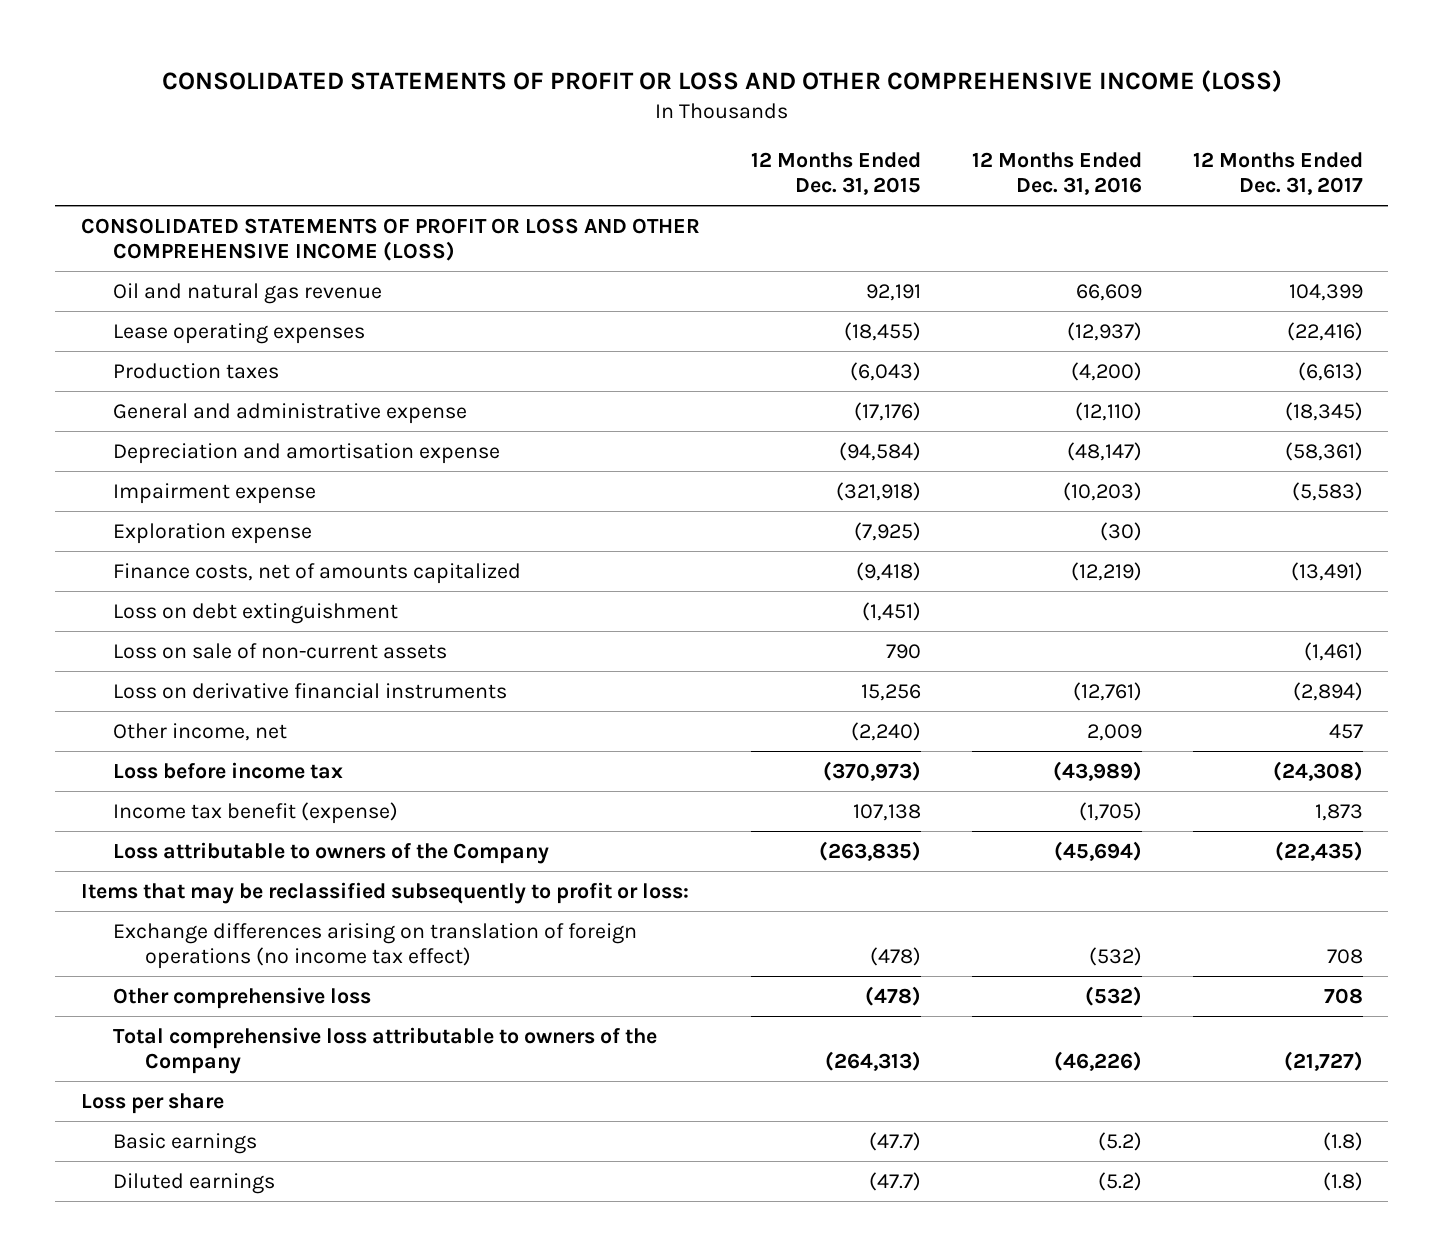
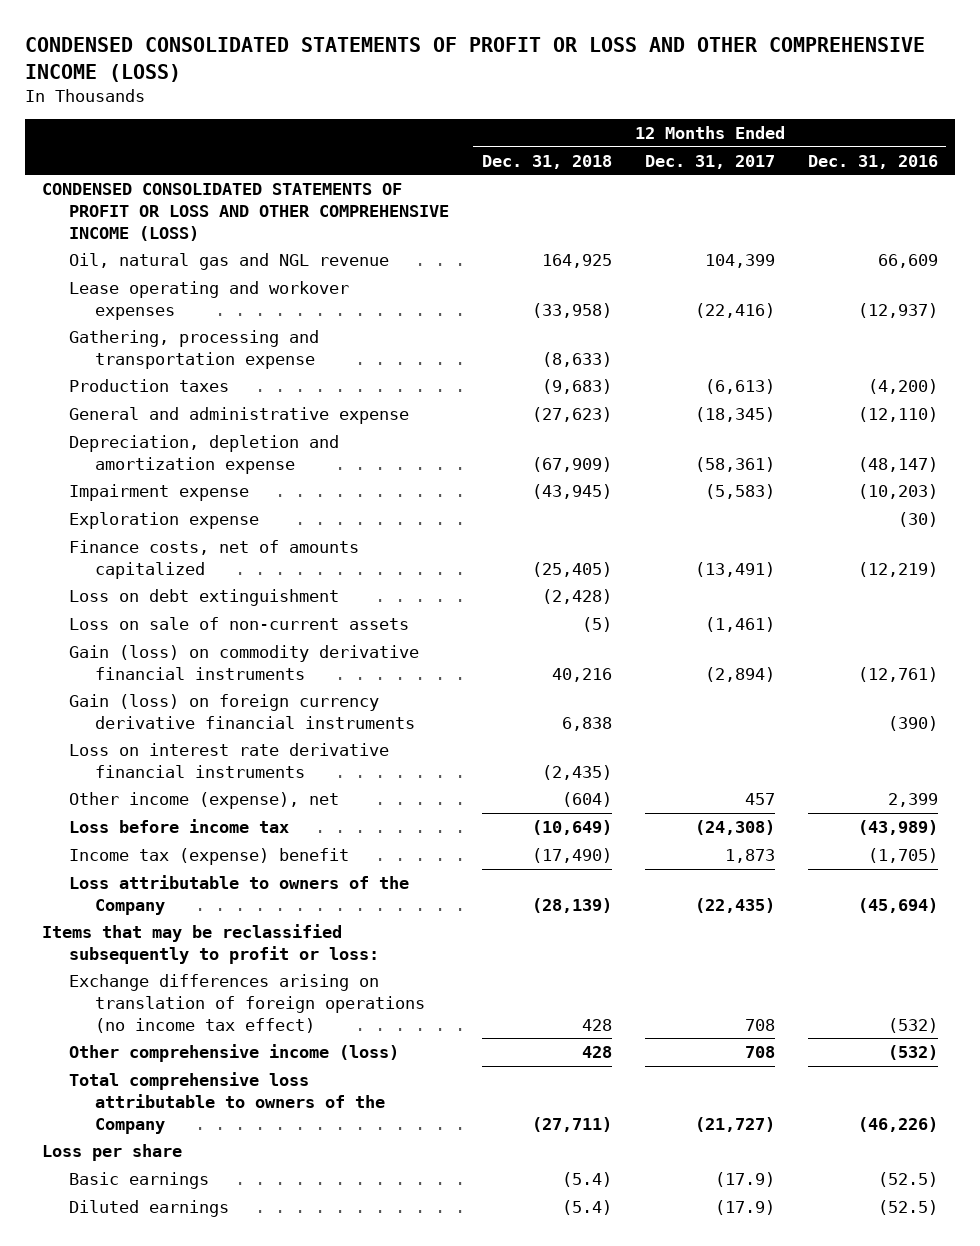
- CONSOLIDATED STATEMENTS OF PROFIT OR LOSS AND OTHER COMPREHENSIVE INCOME (LOSS)
+ CONDENSED CONSOLIDATED STATEMENTS OF PROFIT OR LOSS AND OTHER COMPREHENSIVE INCOME (LOSS)
- | 12 Months Ended Dec. 31, 2015 | 12 Months Ended Dec. 31, 2016 | 12 Months Ended Dec. 31, 2017
+ | 12 Months Ended Dec. 31, 2018 | 12 Months Ended Dec. 31, 2017 | 12 Months Ended Dec. 31, 2016
- CONSOLIDATED STATEMENTS OF PROFIT OR LOSS AND OTHER COMPREHENSIVE INCOME (LOSS)
- Oil and natural gas revenue | 92,191 | 66,609 | 104,399
- Lease operating expenses | (18,455) | (12,937) | (22,416)
+ CONDENSED CONSOLIDATED STATEMENTS OF PROFIT OR LOSS AND OTHER COMPREHENSIVE INCOME (LOSS)
+ Oil, natural gas and NGL revenue | 164,925 | 104,399 | 66,609
+ Lease operating and workover expenses | (33,958) | (22,416) | (12,937)
+ Gathering, processing and transportation expense | (8,633) | |
- Depreciation and amortisation expense | (94,584) | (48,147) | (58,361)
+ Depreciation, depletion and amortization expense | (67,909) | (58,361) | (48,147)
- Loss on derivative financial instruments | 15,256 | (12,761) | (2,894)
- Other income, net | (2,240) | 2,009 | 457
+ Gain (loss) on commodity derivative financial instruments | 40,216 | (2,894) | (12,761)
+ Gain (loss) on foreign currency derivative financial instruments | 6,838 | | (390)
+ Loss on interest rate derivative financial instruments | (2,435) | |
+ Other income (expense), net | (604) | 457 | 2,399
- Income tax benefit (expense) | 107,138 | (1,705) | 1,873
+ Income tax (expense) benefit | (17,490) | 1,873 | (1,705)
- Other comprehensive loss | (478) | (532) | 708
+ Other comprehensive income (loss) | 428 | 708 | (532)
- Basic earnings | (47.7) | (5.2) | (1.8)
- Diluted earnings | (47.7) | (5.2) | (1.8)
+ Basic earnings | (5.4) | (17.9) | (52.5)
+ Diluted earnings | (5.4) | (17.9) | (52.5)

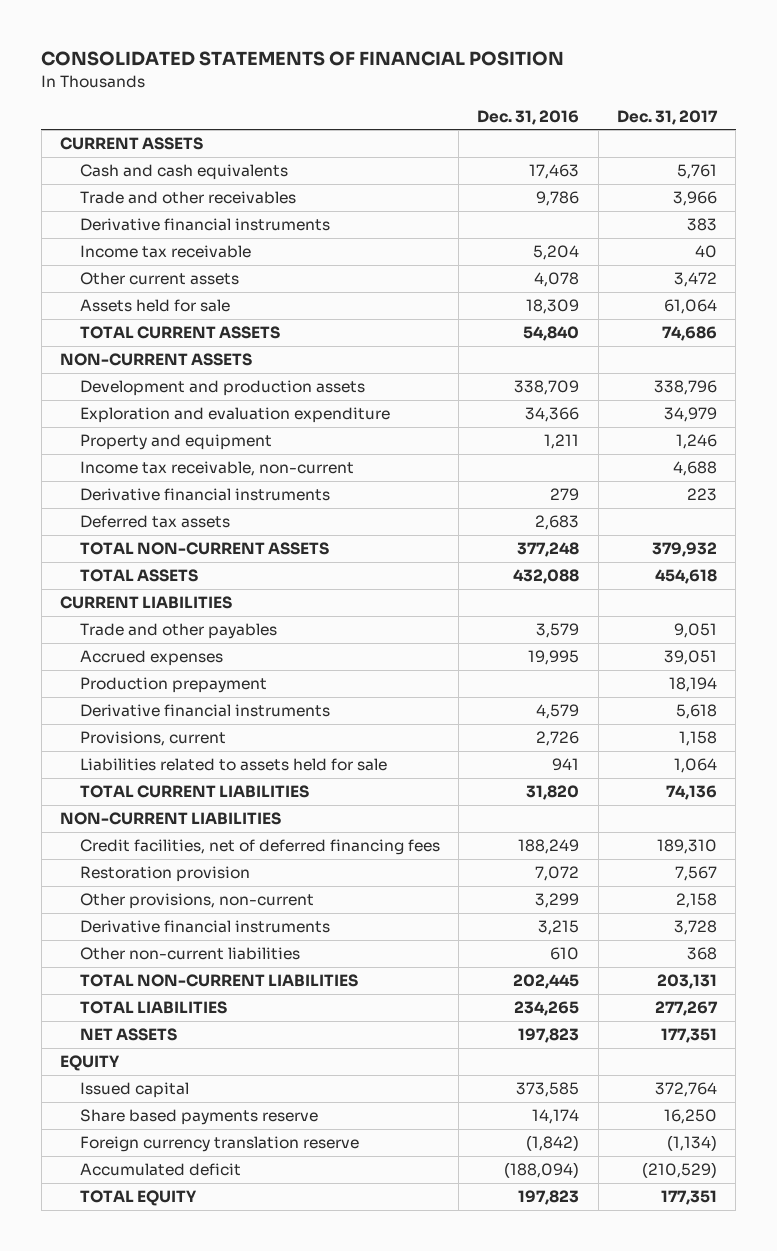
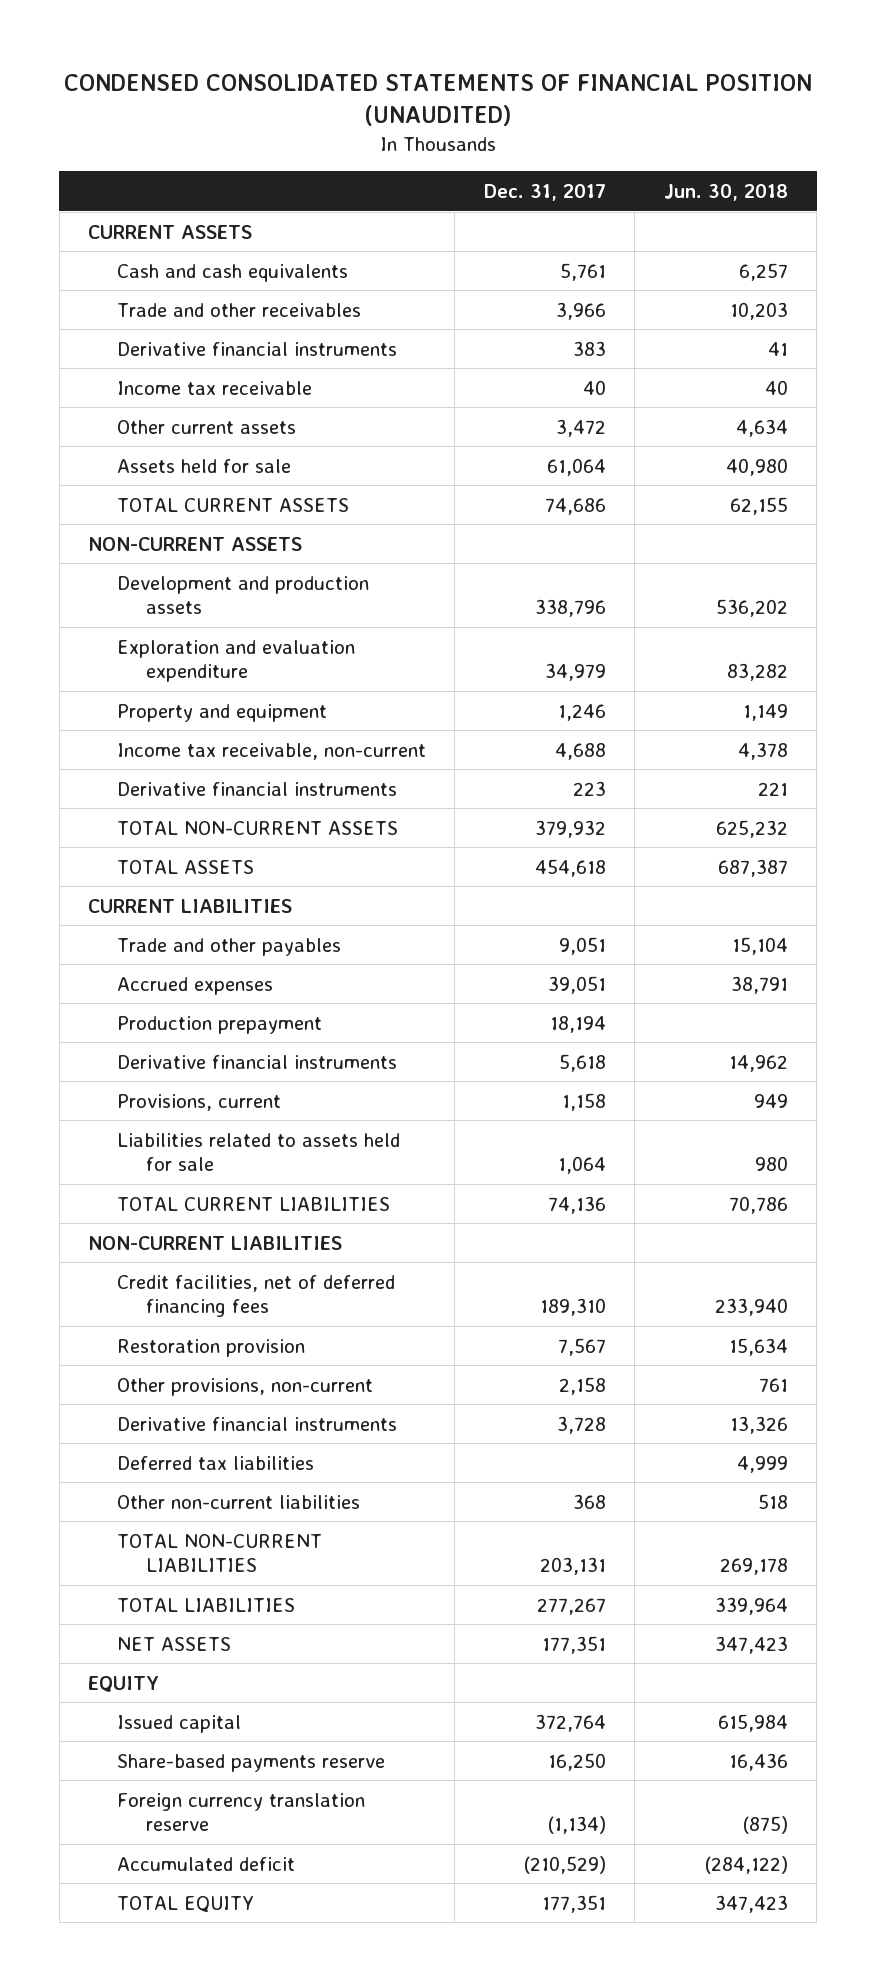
- CONSOLIDATED STATEMENTS OF FINANCIAL POSITION
+ CONDENSED CONSOLIDATED STATEMENTS OF FINANCIAL POSITION (UNAUDITED)
- | Dec. 31, 2016 | Dec. 31, 2017
+ | Dec. 31, 2017 | Jun. 30, 2018
- Deferred tax assets | 2,683 |
+ Deferred tax liabilities | | 4,999
- Share based payments reserve | 14,174 | 16,250
+ Share-based payments reserve | 16,250 | 16,436

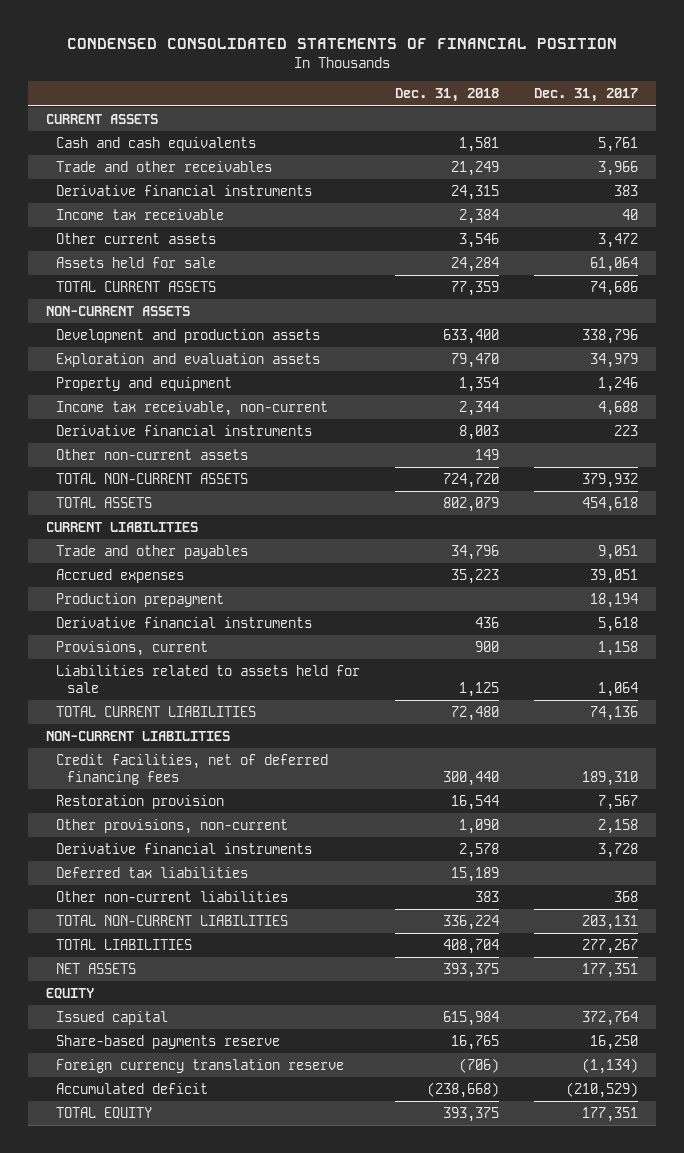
- CONDENSED CONSOLIDATED STATEMENTS OF FINANCIAL POSITION (UNAUDITED)
+ CONDENSED CONSOLIDATED STATEMENTS OF FINANCIAL POSITION
- | Dec. 31, 2017 | Jun. 30, 2018
+ | Dec. 31, 2018 | Dec. 31, 2017
- Exploration and evaluation expenditure | 34,979 | 83,282
+ Exploration and evaluation assets | 79,470 | 34,979
+ Other non-current assets | 149 |

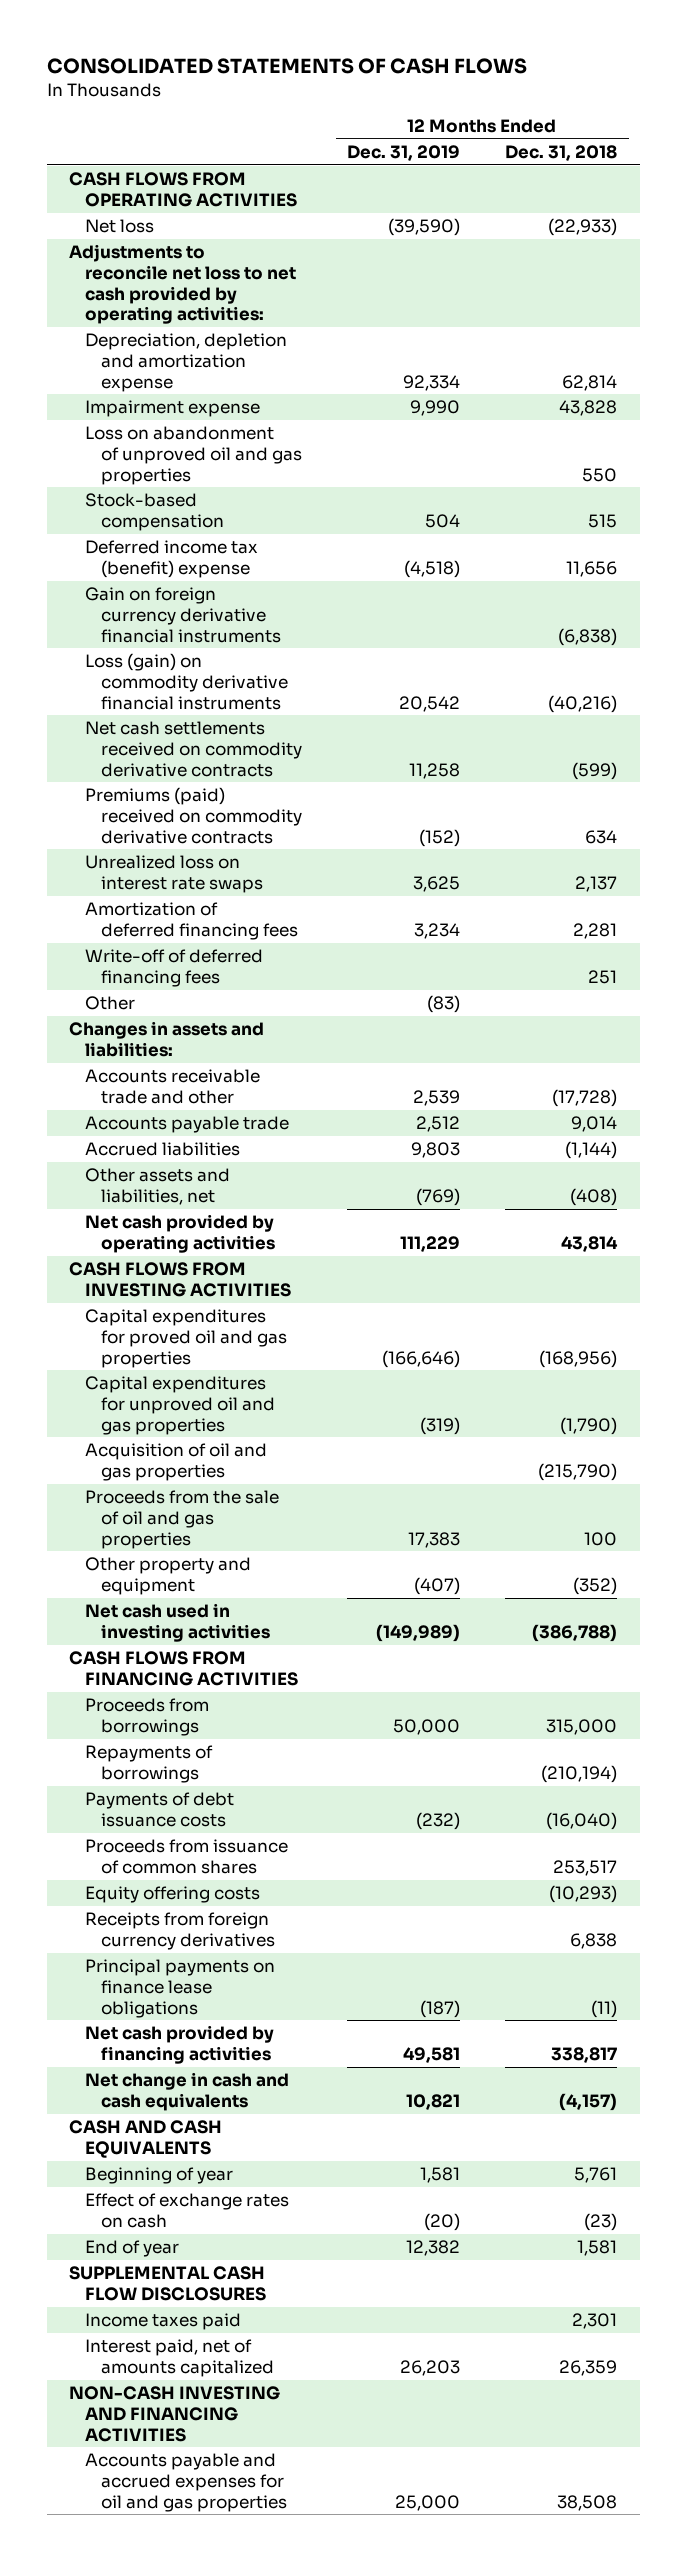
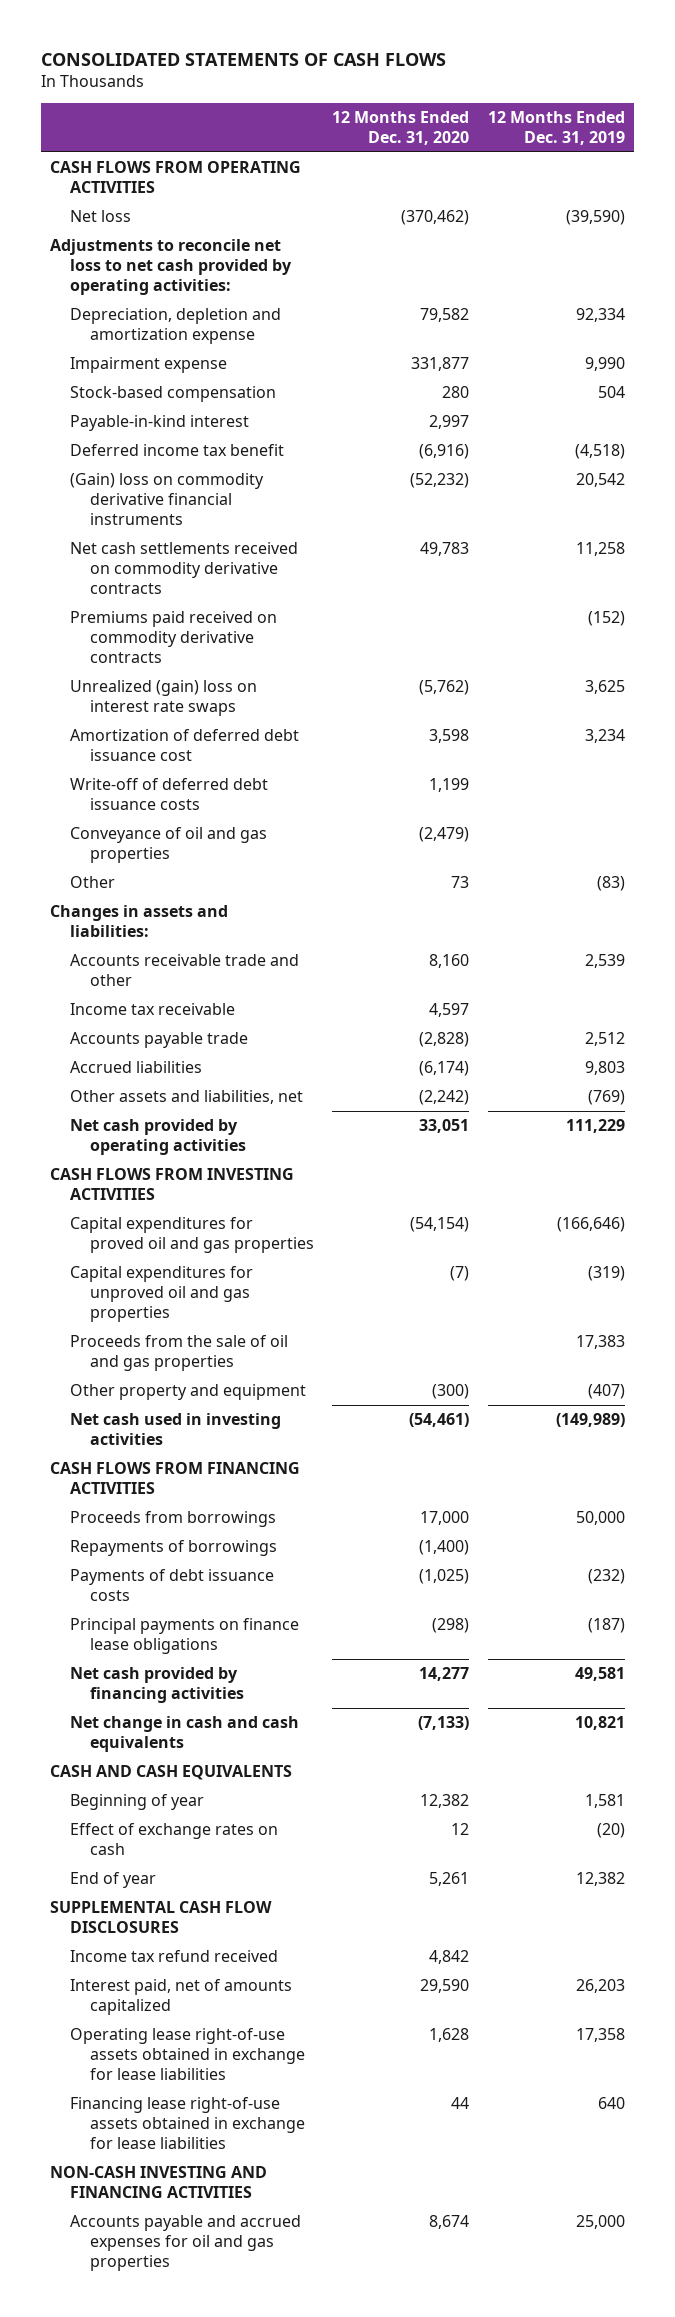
- | 12 Months Ended Dec. 31, 2019 | 12 Months Ended Dec. 31, 2018
+ | 12 Months Ended Dec. 31, 2020 | 12 Months Ended Dec. 31, 2019
- Loss on abandonment of unproved oil and gas properties | | 550
- Deferred income tax (benefit) expense | (4,518) | 11,656
- Gain on foreign currency derivative financial instruments | | (6,838)
- Loss (gain) on commodity derivative financial instruments | 20,542 | (40,216)
+ Payable-in-kind interest | 2,997 |
+ Deferred income tax benefit | (6,916) | (4,518)
+ (Gain) loss on commodity derivative financial instruments | (52,232) | 20,542
- Premiums (paid) received on commodity derivative contracts | (152) | 634
- Unrealized loss on interest rate swaps | 3,625 | 2,137
- Amortization of deferred financing fees | 3,234 | 2,281
- Write-off of deferred financing fees | | 251
+ Premiums paid received on commodity derivative contracts | | (152)
+ Unrealized (gain) loss on interest rate swaps | (5,762) | 3,625
+ Amortization of deferred debt issuance cost | 3,598 | 3,234
+ Write-off of deferred debt issuance costs | 1,199 |
+ Conveyance of oil and gas properties | (2,479) |
+ Income tax receivable | 4,597 |
- Acquisition of oil and gas properties | | (215,790)
- Proceeds from issuance of common shares | | 253,517
- Equity offering costs | | (10,293)
- Receipts from foreign currency derivatives | | 6,838
- Income taxes paid | | 2,301
+ Income tax refund received | 4,842 |
+ Operating lease right-of-use assets obtained in exchange for lease liabilities | 1,628 | 17,358
+ Financing lease right-of-use assets obtained in exchange for lease liabilities | 44 | 640

